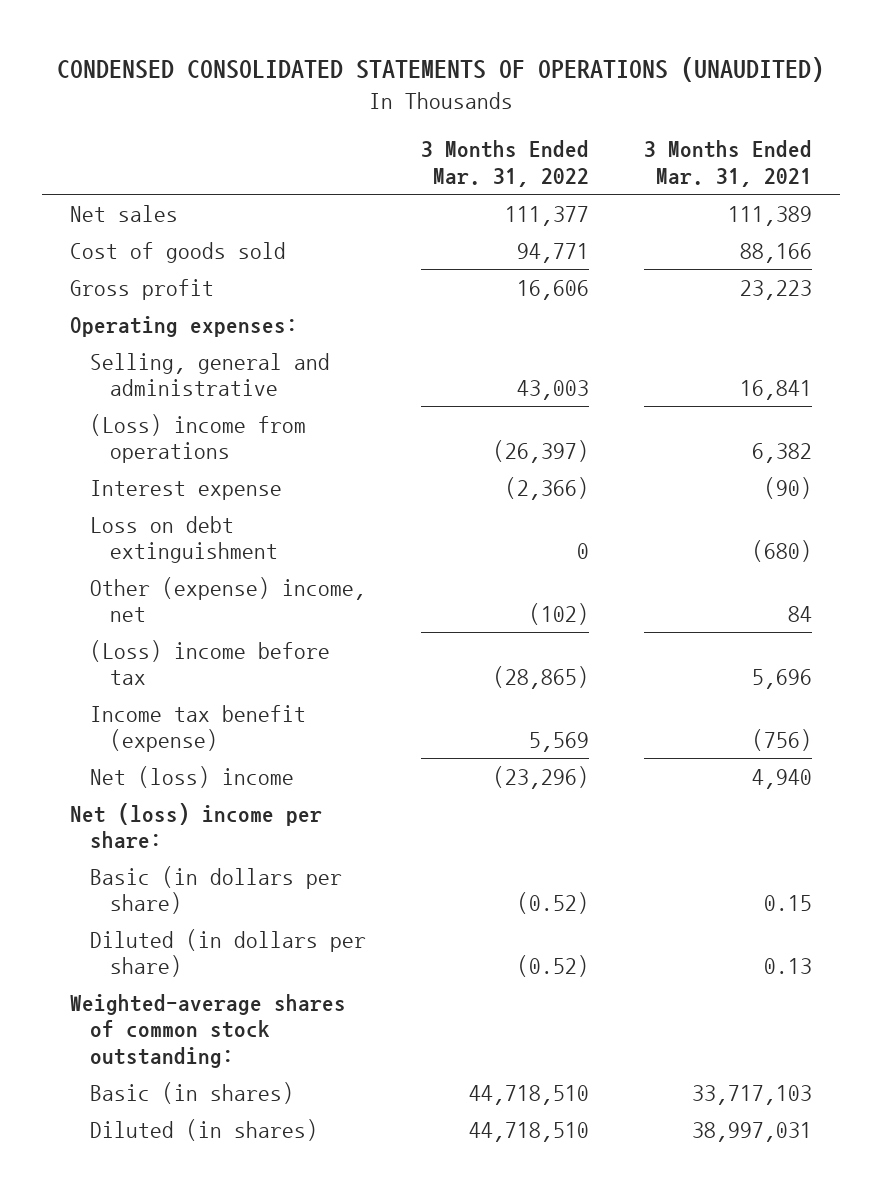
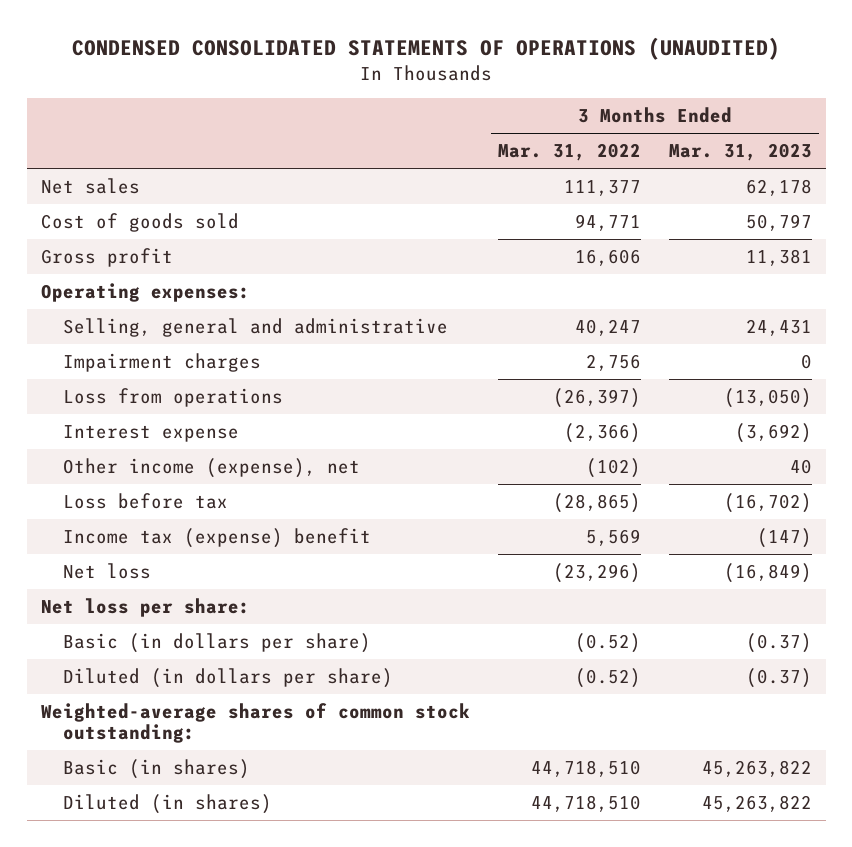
- | 3 Months Ended Mar. 31, 2022 | 3 Months Ended Mar. 31, 2021
+ | 3 Months Ended Mar. 31, 2022 | 3 Months Ended Mar. 31, 2023
- Selling, general and administrative | 43,003 | 16,841
- (Loss) income from operations | (26,397) | 6,382
+ Selling, general and administrative | 40,247 | 24,431
+ Impairment charges | 2,756 | 0
+ Loss from operations | (26,397) | (13,050)
- Loss on debt extinguishment | 0 | (680)
- Other (expense) income, net | (102) | 84
- (Loss) income before tax | (28,865) | 5,696
- Income tax benefit (expense) | 5,569 | (756)
- Net (loss) income | (23,296) | 4,940
- Net (loss) income per share:
+ Other income (expense), net | (102) | 40
+ Loss before tax | (28,865) | (16,702)
+ Income tax (expense) benefit | 5,569 | (147)
+ Net loss | (23,296) | (16,849)
+ Net loss per share:

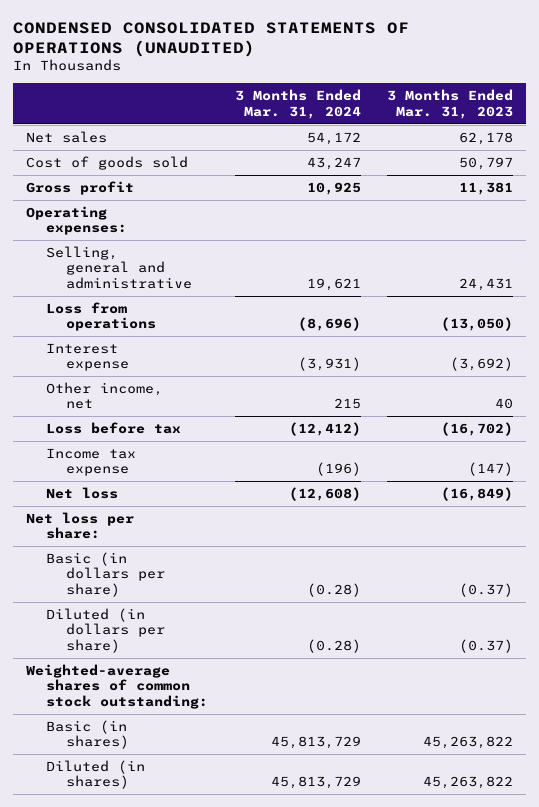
- | 3 Months Ended Mar. 31, 2022 | 3 Months Ended Mar. 31, 2023
+ | 3 Months Ended Mar. 31, 2024 | 3 Months Ended Mar. 31, 2023
- Impairment charges | 2,756 | 0
- Other income (expense), net | (102) | 40
+ Other income, net | 215 | 40
- Income tax (expense) benefit | 5,569 | (147)
+ Income tax expense | (196) | (147)

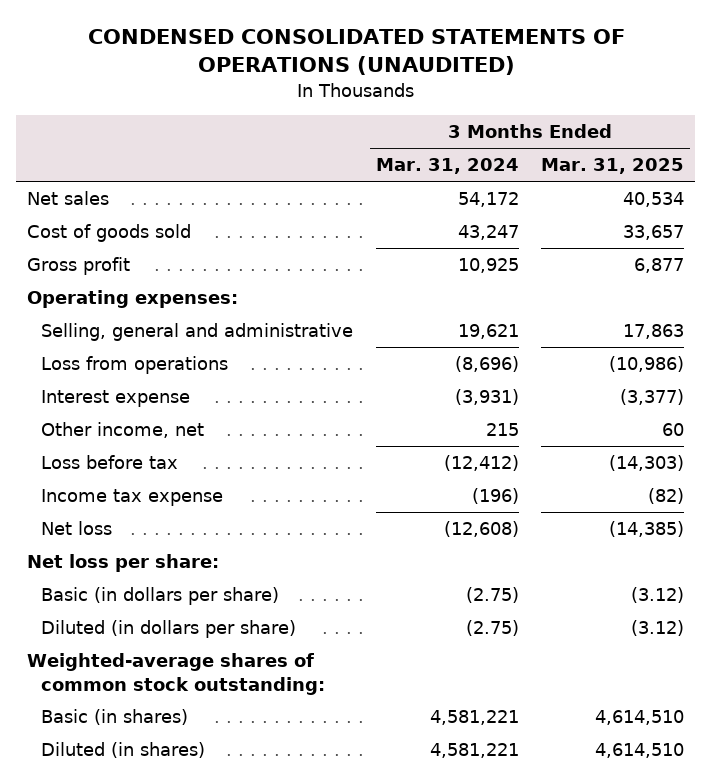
- | 3 Months Ended Mar. 31, 2024 | 3 Months Ended Mar. 31, 2023
+ | 3 Months Ended Mar. 31, 2024 | 3 Months Ended Mar. 31, 2025
- Basic (in dollars per share) | (0.28) | (0.37)
- Diluted (in dollars per share) | (0.28) | (0.37)
+ Basic (in dollars per share) | (2.75) | (3.12)
+ Diluted (in dollars per share) | (2.75) | (3.12)
- Basic (in shares) | 45,813,729 | 45,263,822
- Diluted (in shares) | 45,813,729 | 45,263,822
+ Basic (in shares) | 4,581,221 | 4,614,510
+ Diluted (in shares) | 4,581,221 | 4,614,510

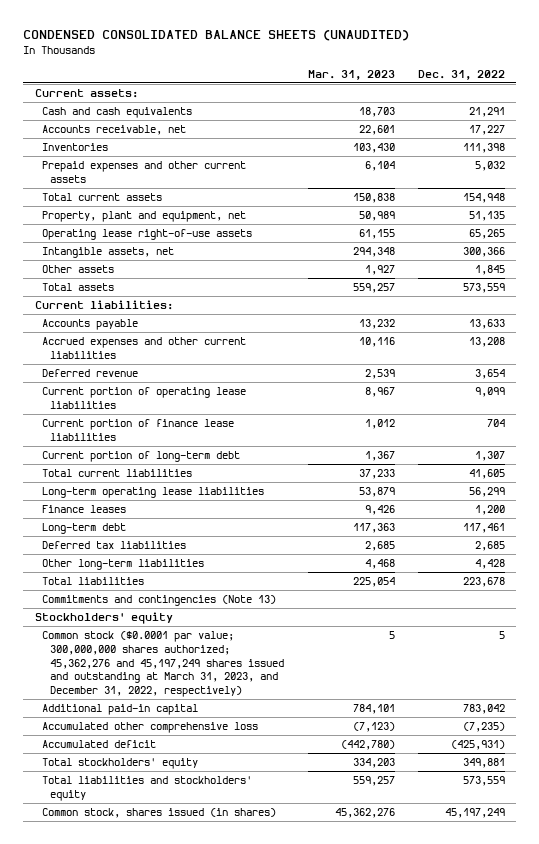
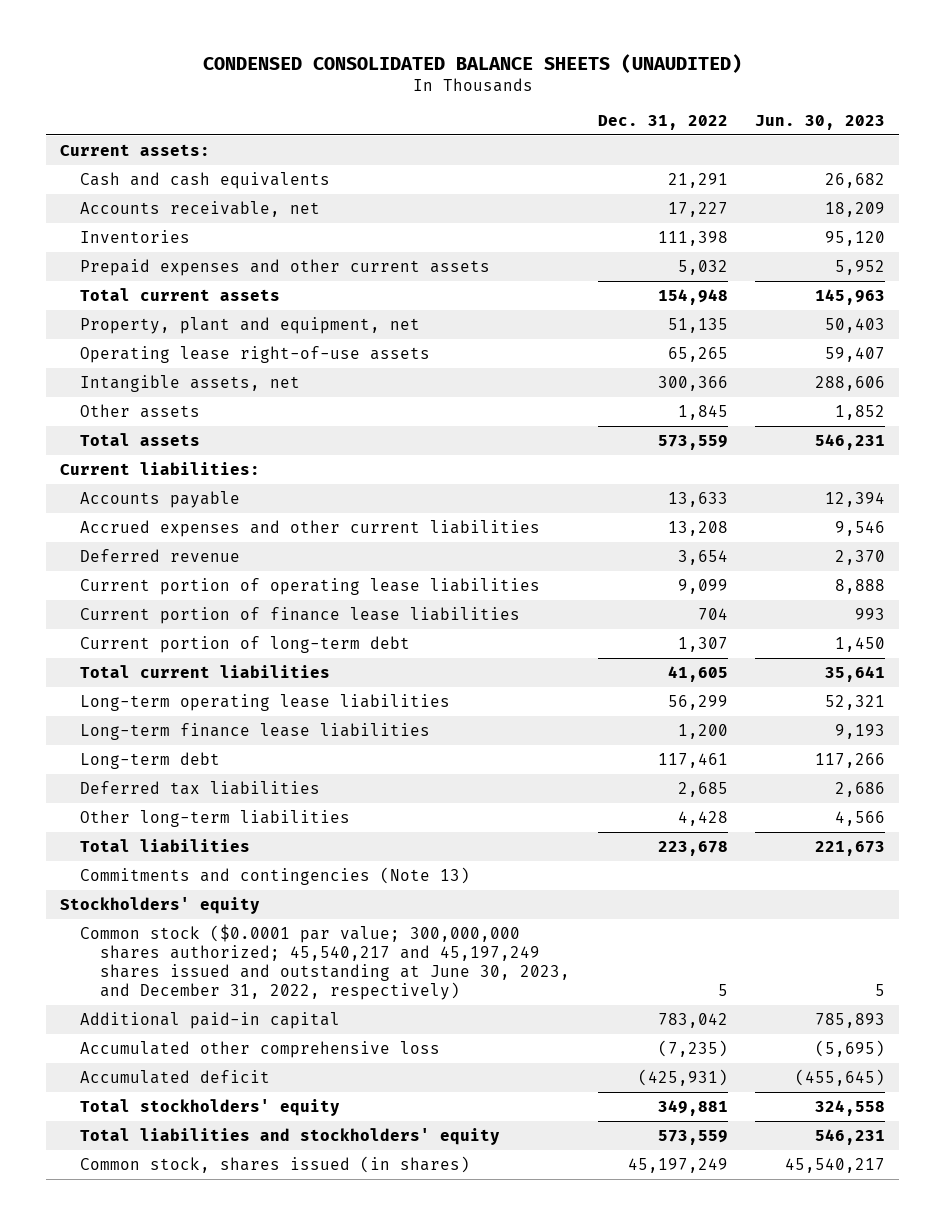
- | Mar. 31, 2023 | Dec. 31, 2022
+ | Dec. 31, 2022 | Jun. 30, 2023
- Finance leases | 9,426 | 1,200
+ Long-term finance lease liabilities | 1,200 | 9,193
- Common stock ($0.0001 par value; 300,000,000 shares authorized; 45,362,276 and 45,197,249 shares issued and outstanding at March 31, 2023, and December 31, 2022, respectively) | 5 | 5
+ Common stock ($0.0001 par value; 300,000,000 shares authorized; 45,540,217 and 45,197,249 shares issued and outstanding at June 30, 2023, and December 31, 2022, respectively) | 5 | 5

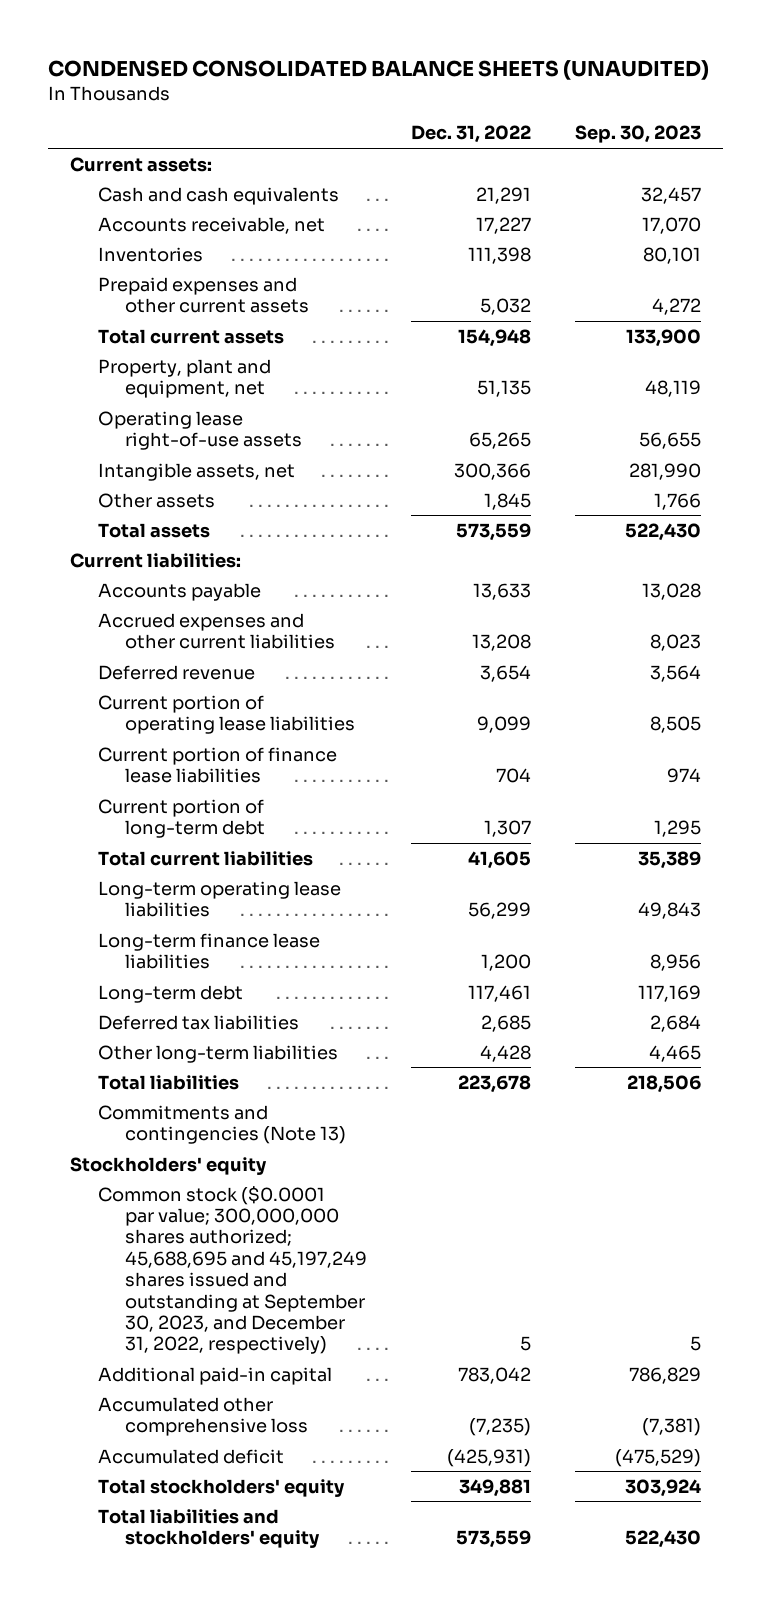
- | Dec. 31, 2022 | Jun. 30, 2023
+ | Dec. 31, 2022 | Sep. 30, 2023
- Common stock ($0.0001 par value; 300,000,000 shares authorized; 45,540,217 and 45,197,249 shares issued and outstanding at June 30, 2023, and December 31, 2022, respectively) | 5 | 5
+ Common stock ($0.0001 par value; 300,000,000 shares authorized; 45,688,695 and 45,197,249 shares issued and outstanding at September 30, 2023, and December 31, 2022, respectively) | 5 | 5
- Common stock, shares issued (in shares) | 45,197,249 | 45,540,217

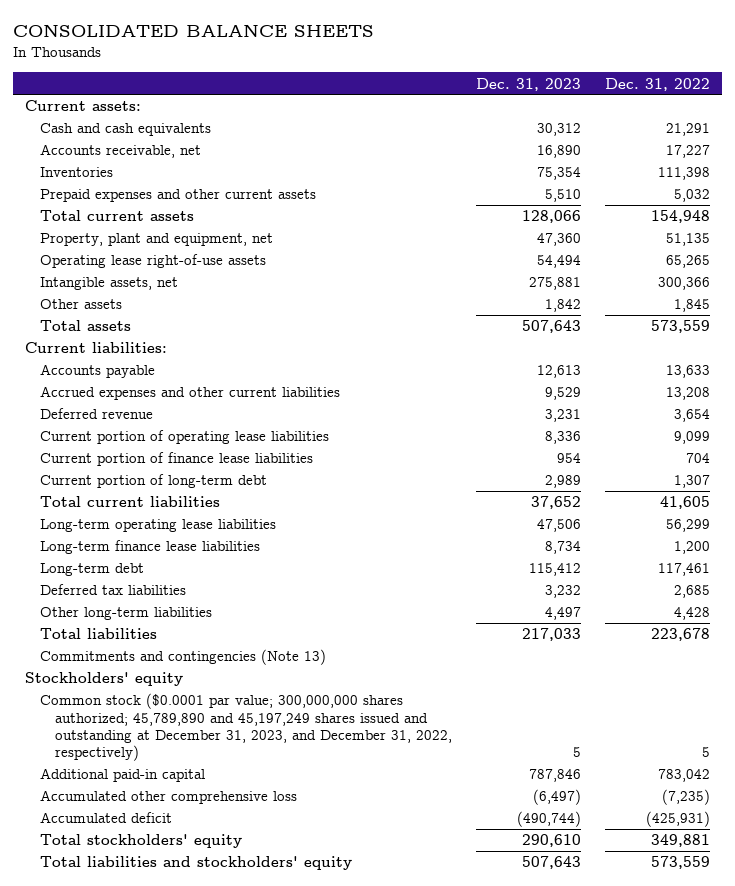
- CONDENSED CONSOLIDATED BALANCE SHEETS (UNAUDITED)
+ CONSOLIDATED BALANCE SHEETS
- | Dec. 31, 2022 | Sep. 30, 2023
+ | Dec. 31, 2023 | Dec. 31, 2022
- Common stock ($0.0001 par value; 300,000,000 shares authorized; 45,688,695 and 45,197,249 shares issued and outstanding at September 30, 2023, and December 31, 2022, respectively) | 5 | 5
+ Common stock ($0.0001 par value; 300,000,000 shares authorized; 45,789,890 and 45,197,249 shares issued and outstanding at December 31, 2023, and December 31, 2022, respectively) | 5 | 5

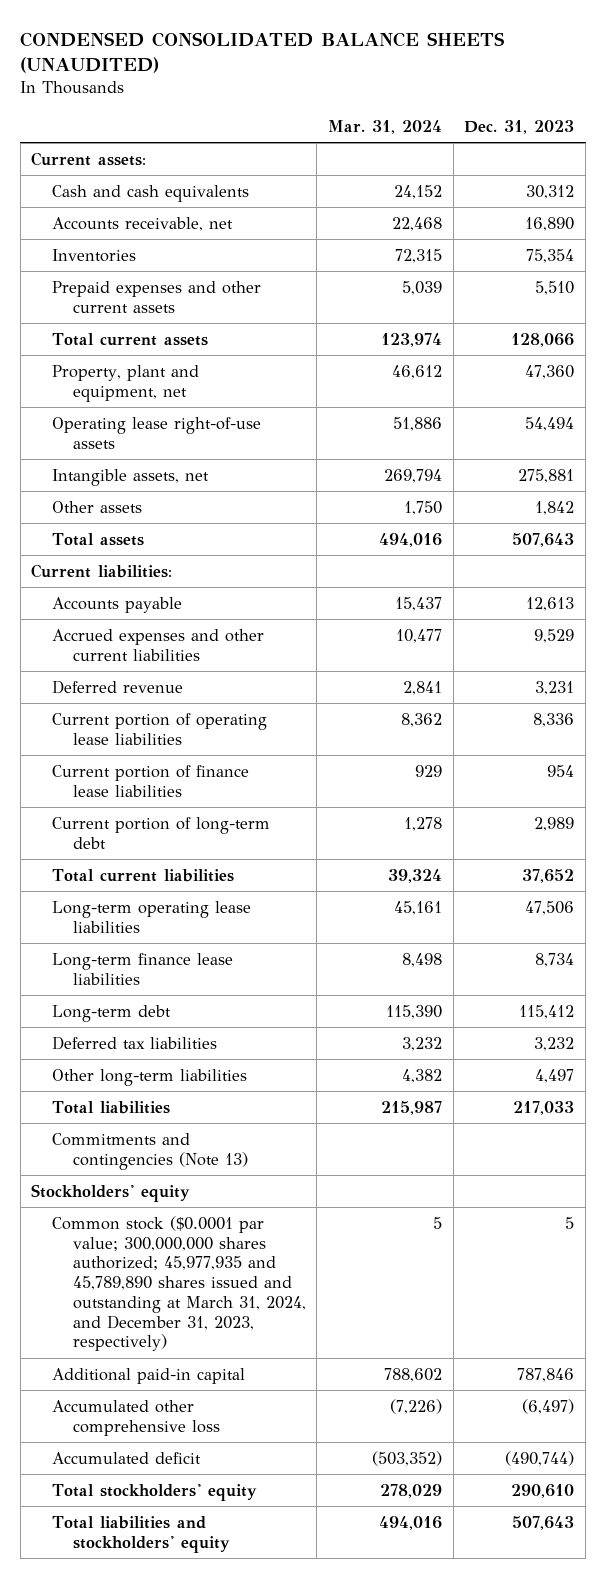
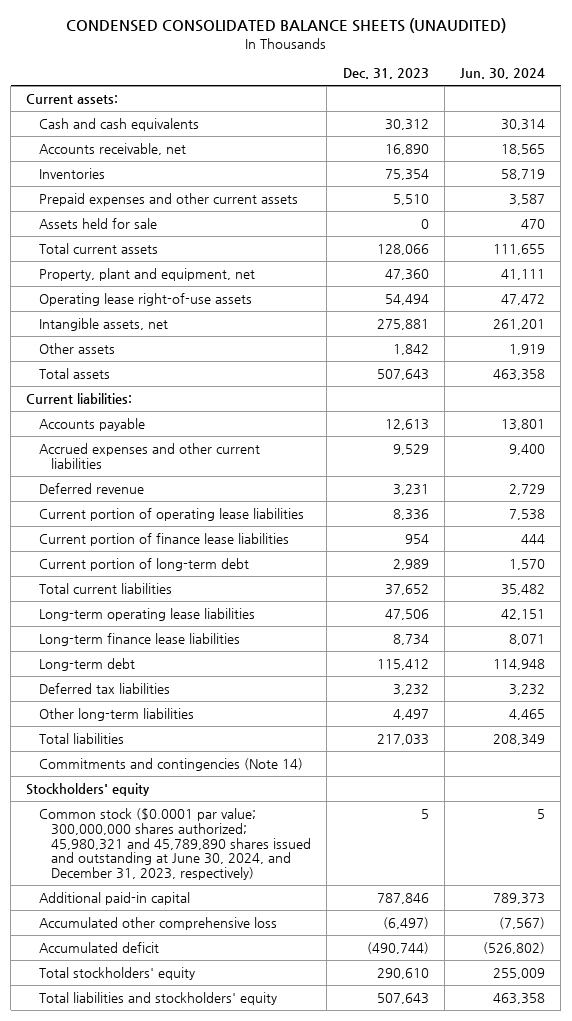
- | Mar. 31, 2024 | Dec. 31, 2023
+ | Dec. 31, 2023 | Jun. 30, 2024
+ Assets held for sale | 0 | 470
- Commitments and contingencies (Note 13)
+ Commitments and contingencies (Note 14)
- Common stock ($0.0001 par value; 300,000,000 shares authorized; 45,977,935 and 45,789,890 shares issued and outstanding at March 31, 2024, and December 31, 2023, respectively) | 5 | 5
+ Common stock ($0.0001 par value; 300,000,000 shares authorized; 45,980,321 and 45,789,890 shares issued and outstanding at June 30, 2024, and December 31, 2023, respectively) | 5 | 5

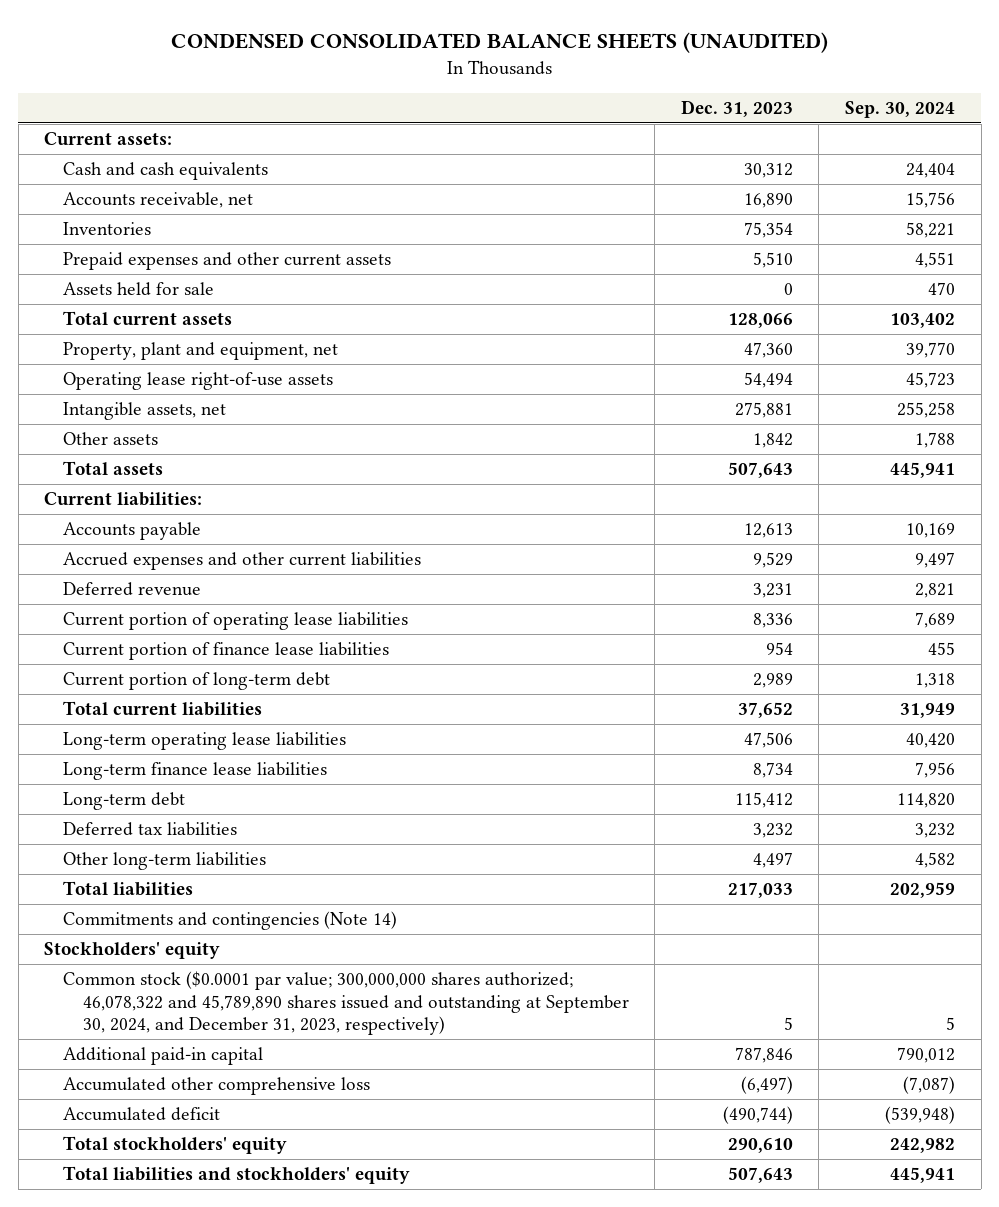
- | Dec. 31, 2023 | Jun. 30, 2024
+ | Dec. 31, 2023 | Sep. 30, 2024
- Common stock ($0.0001 par value; 300,000,000 shares authorized; 45,980,321 and 45,789,890 shares issued and outstanding at June 30, 2024, and December 31, 2023, respectively) | 5 | 5
+ Common stock ($0.0001 par value; 300,000,000 shares authorized; 46,078,322 and 45,789,890 shares issued and outstanding at September 30, 2024, and December 31, 2023, respectively) | 5 | 5

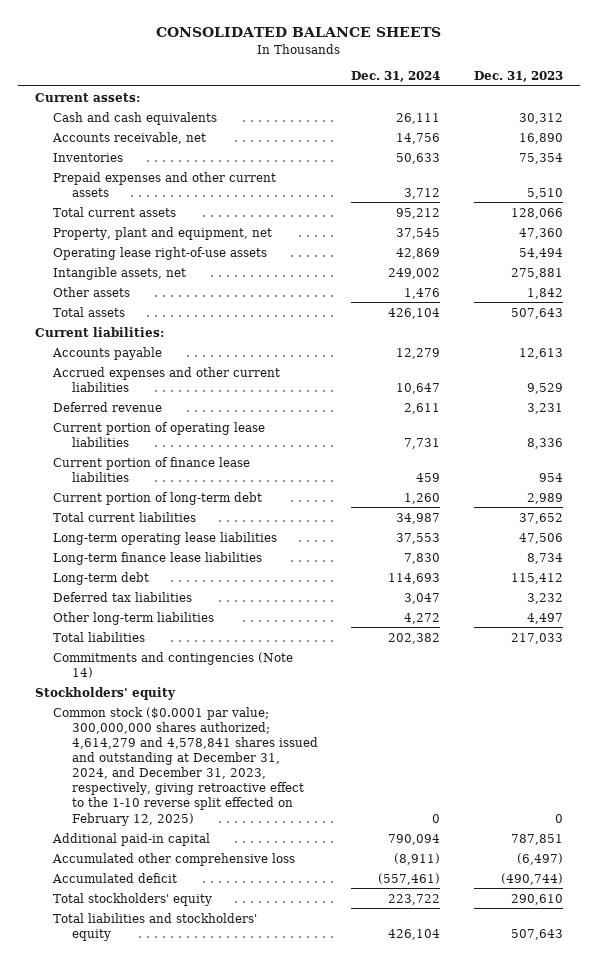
- CONDENSED CONSOLIDATED BALANCE SHEETS (UNAUDITED)
+ CONSOLIDATED BALANCE SHEETS
- | Dec. 31, 2023 | Sep. 30, 2024
+ | Dec. 31, 2024 | Dec. 31, 2023
- Assets held for sale | 0 | 470
- Common stock ($0.0001 par value; 300,000,000 shares authorized; 46,078,322 and 45,789,890 shares issued and outstanding at September 30, 2024, and December 31, 2023, respectively) | 5 | 5
- Additional paid-in capital | 787,846 | 790,012
+ Common stock ($0.0001 par value; 300,000,000 shares authorized; 4,614,279 and 4,578,841 shares issued and outstanding at December 31, 2024, and December 31, 2023, respectively, giving retroactive effect to the 1-10 reverse split effected on February 12, 2025) | 0 | 0
+ Additional paid-in capital | 790,094 | 787,851

